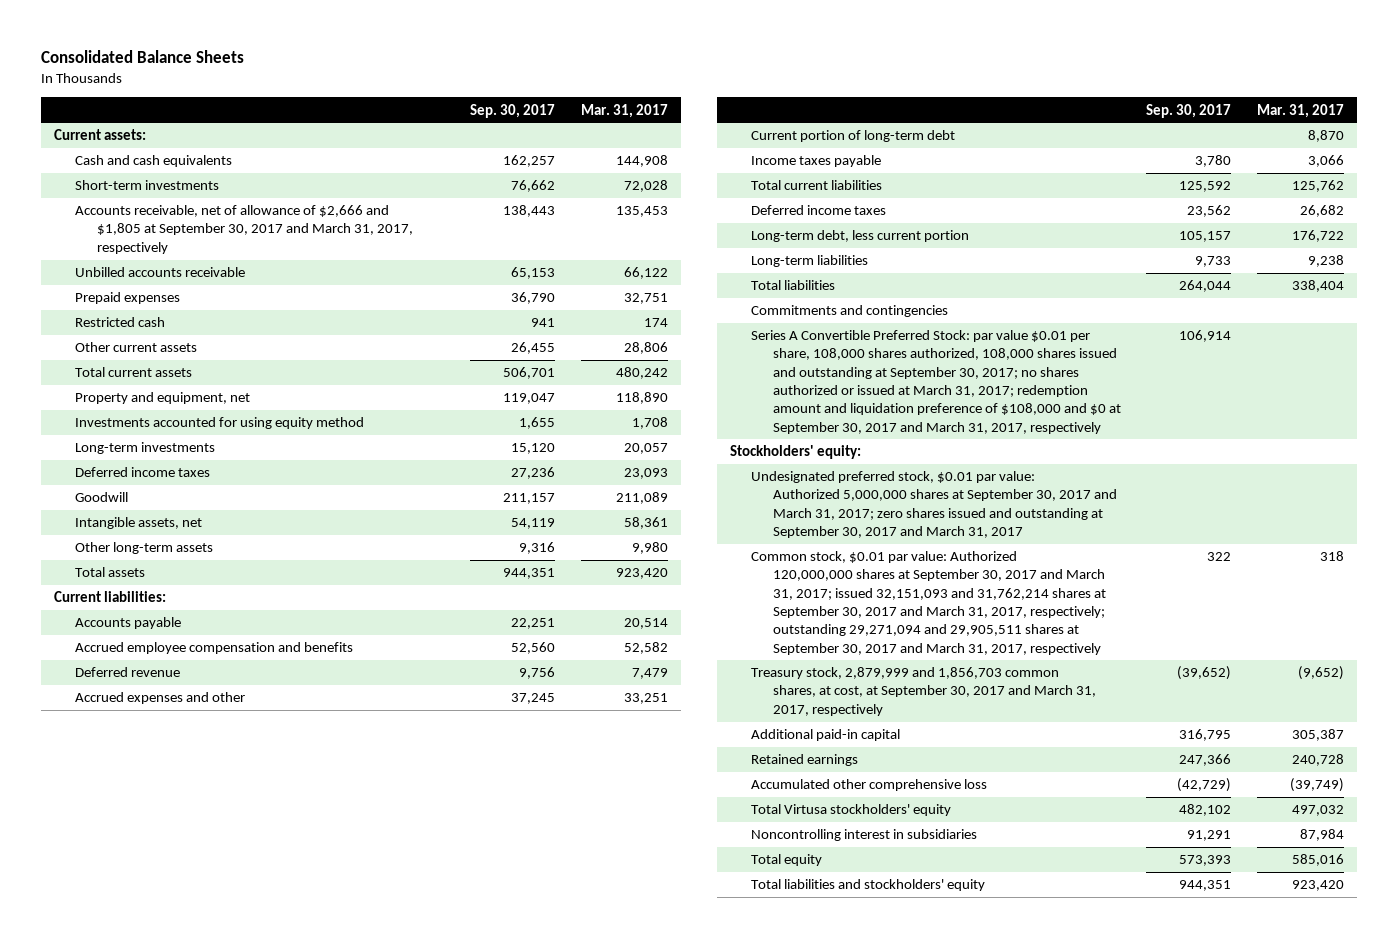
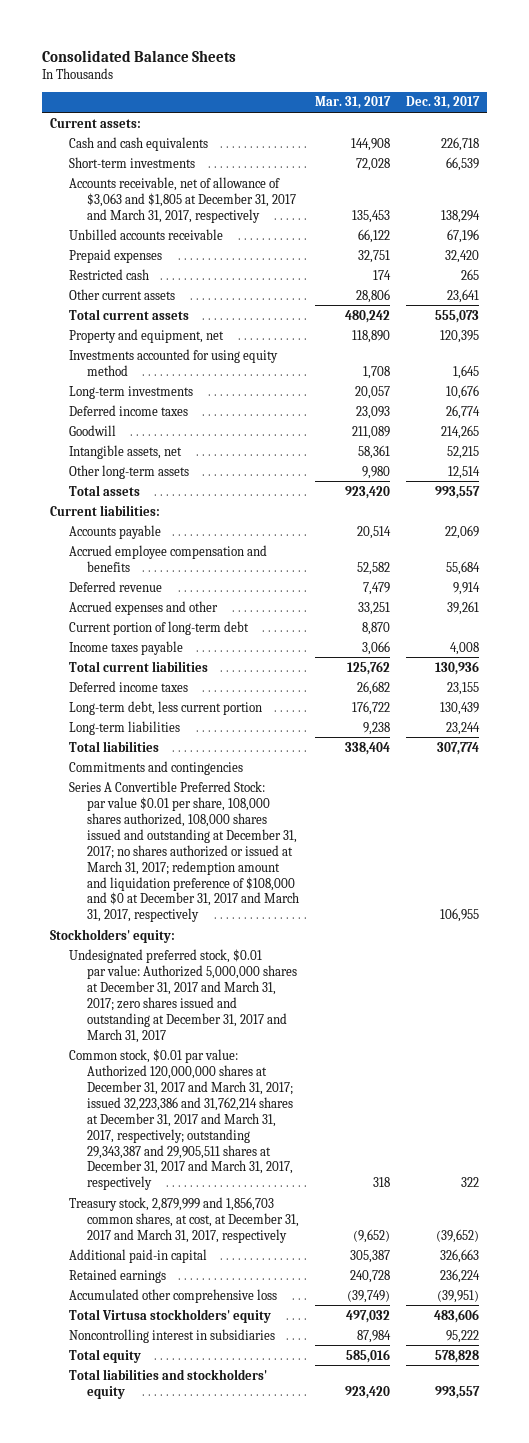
- | Sep. 30, 2017 | Mar. 31, 2017
+ | Mar. 31, 2017 | Dec. 31, 2017
- Accounts receivable, net of allowance of $2,666 and $1,805 at September 30, 2017 and March 31, 2017, respectively | 138,443 | 135,453
+ Accounts receivable, net of allowance of $3,063 and $1,805 at December 31, 2017 and March 31, 2017, respectively | 135,453 | 138,294
- Series A Convertible Preferred Stock: par value $0.01 per share, 108,000 shares authorized, 108,000 shares issued and outstanding at September 30, 2017; no shares authorized or issued at March 31, 2017; redemption amount and liquidation preference of $108,000 and $0 at September 30, 2017 and March 31, 2017, respectively | 106,914 |
+ Series A Convertible Preferred Stock: par value $0.01 per share, 108,000 shares authorized, 108,000 shares issued and outstanding at December 31, 2017; no shares authorized or issued at March 31, 2017; redemption amount and liquidation preference of $108,000 and $0 at December 31, 2017 and March 31, 2017, respectively | | 106,955
- Undesignated preferred stock, $0.01 par value: Authorized 5,000,000 shares at September 30, 2017 and March 31, 2017; zero shares issued and outstanding at September 30, 2017 and March 31, 2017
- Common stock, $0.01 par value: Authorized 120,000,000 shares at September 30, 2017 and March 31, 2017; issued 32,151,093 and 31,762,214 shares at September 30, 2017 and March 31, 2017, respectively; outstanding 29,271,094 and 29,905,511 shares at September 30, 2017 and March 31, 2017, respectively | 322 | 318
- Treasury stock, 2,879,999 and 1,856,703 common shares, at cost, at September 30, 2017 and March 31, 2017, respectively | (39,652) | (9,652)
+ Undesignated preferred stock, $0.01 par value: Authorized 5,000,000 shares at December 31, 2017 and March 31, 2017; zero shares issued and outstanding at December 31, 2017 and March 31, 2017
+ Common stock, $0.01 par value: Authorized 120,000,000 shares at December 31, 2017 and March 31, 2017; issued 32,223,386 and 31,762,214 shares at December 31, 2017 and March 31, 2017, respectively; outstanding 29,343,387 and 29,905,511 shares at December 31, 2017 and March 31, 2017, respectively | 318 | 322
+ Treasury stock, 2,879,999 and 1,856,703 common shares, at cost, at December 31, 2017 and March 31, 2017, respectively | (9,652) | (39,652)

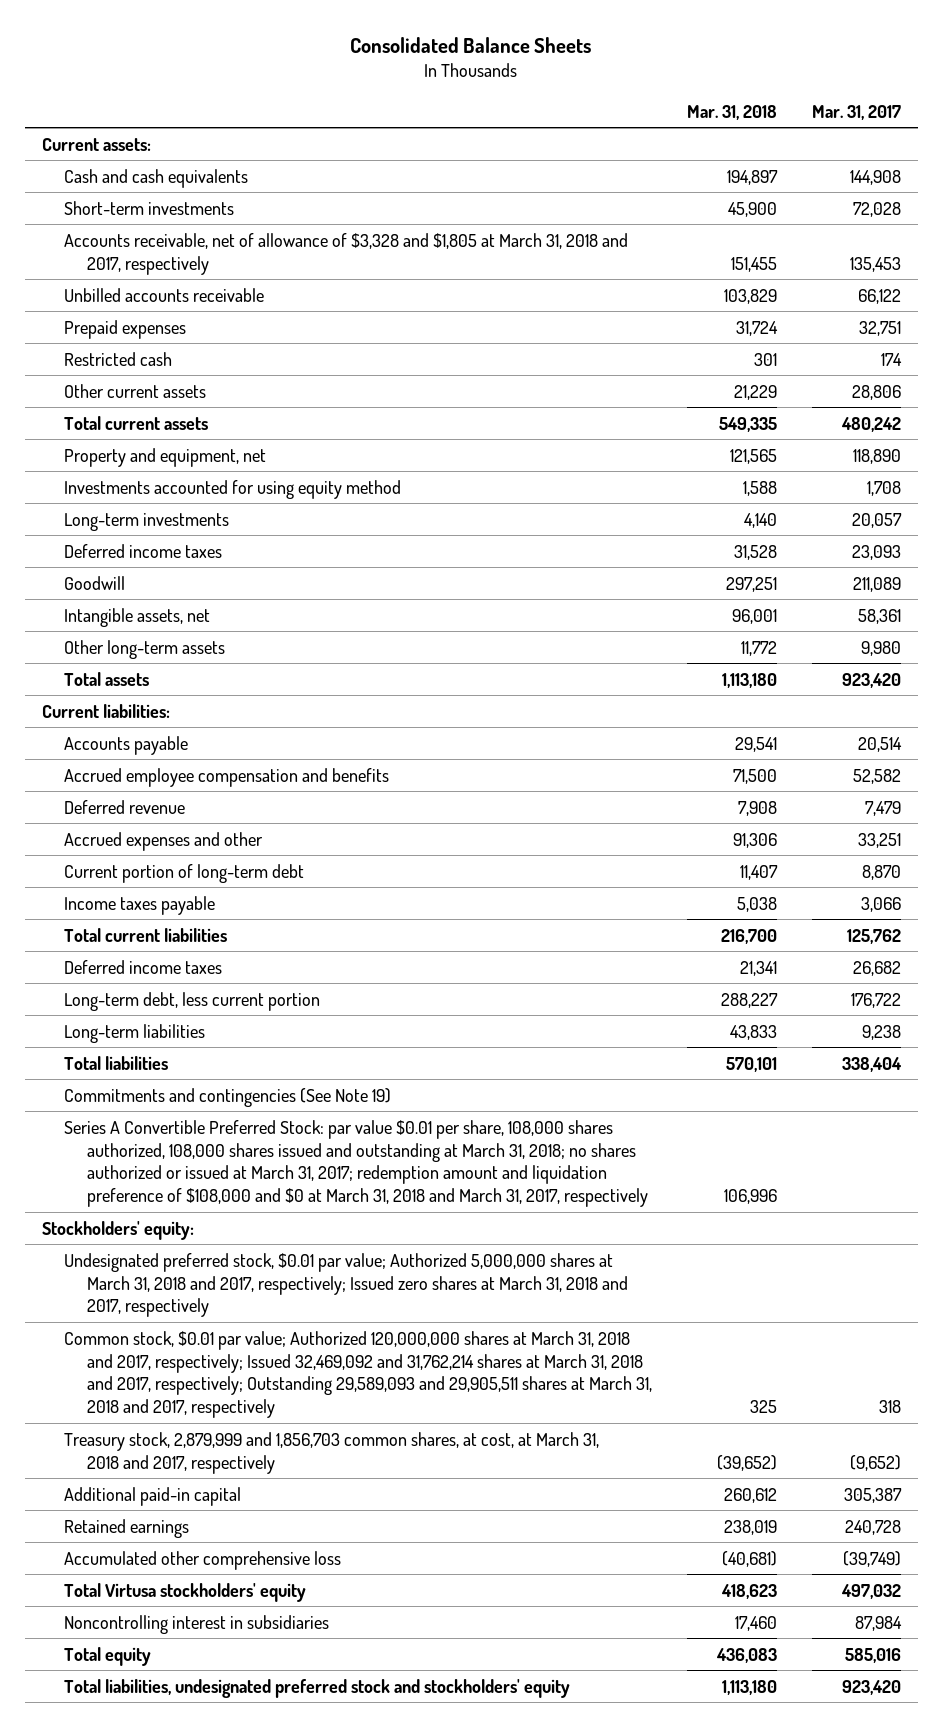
- | Mar. 31, 2017 | Dec. 31, 2017
+ | Mar. 31, 2018 | Mar. 31, 2017
- Accounts receivable, net of allowance of $3,063 and $1,805 at December 31, 2017 and March 31, 2017, respectively | 135,453 | 138,294
+ Accounts receivable, net of allowance of $3,328 and $1,805 at March 31, 2018 and 2017, respectively | 151,455 | 135,453
- Commitments and contingencies
- Series A Convertible Preferred Stock: par value $0.01 per share, 108,000 shares authorized, 108,000 shares issued and outstanding at December 31, 2017; no shares authorized or issued at March 31, 2017; redemption amount and liquidation preference of $108,000 and $0 at December 31, 2017 and March 31, 2017, respectively | | 106,955
+ Commitments and contingencies (See Note 19)
+ Series A Convertible Preferred Stock: par value $0.01 per share, 108,000 shares authorized, 108,000 shares issued and outstanding at March 31, 2018; no shares authorized or issued at March 31, 2017; redemption amount and liquidation preference of $108,000 and $0 at March 31, 2018 and March 31, 2017, respectively | 106,996 |
- Undesignated preferred stock, $0.01 par value: Authorized 5,000,000 shares at December 31, 2017 and March 31, 2017; zero shares issued and outstanding at December 31, 2017 and March 31, 2017
- Common stock, $0.01 par value: Authorized 120,000,000 shares at December 31, 2017 and March 31, 2017; issued 32,223,386 and 31,762,214 shares at December 31, 2017 and March 31, 2017, respectively; outstanding 29,343,387 and 29,905,511 shares at December 31, 2017 and March 31, 2017, respectively | 318 | 322
- Treasury stock, 2,879,999 and 1,856,703 common shares, at cost, at December 31, 2017 and March 31, 2017, respectively | (9,652) | (39,652)
+ Undesignated preferred stock, $0.01 par value; Authorized 5,000,000 shares at March 31, 2018 and 2017, respectively; Issued zero shares at March 31, 2018 and 2017, respectively
+ Common stock, $0.01 par value; Authorized 120,000,000 shares at March 31, 2018 and 2017, respectively; Issued 32,469,092 and 31,762,214 shares at March 31, 2018 and 2017, respectively; Outstanding 29,589,093 and 29,905,511 shares at March 31, 2018 and 2017, respectively | 325 | 318
+ Treasury stock, 2,879,999 and 1,856,703 common shares, at cost, at March 31, 2018 and 2017, respectively | (39,652) | (9,652)
- Total liabilities and stockholders' equity | 923,420 | 993,557
+ Total liabilities, undesignated preferred stock and stockholders' equity | 1,113,180 | 923,420

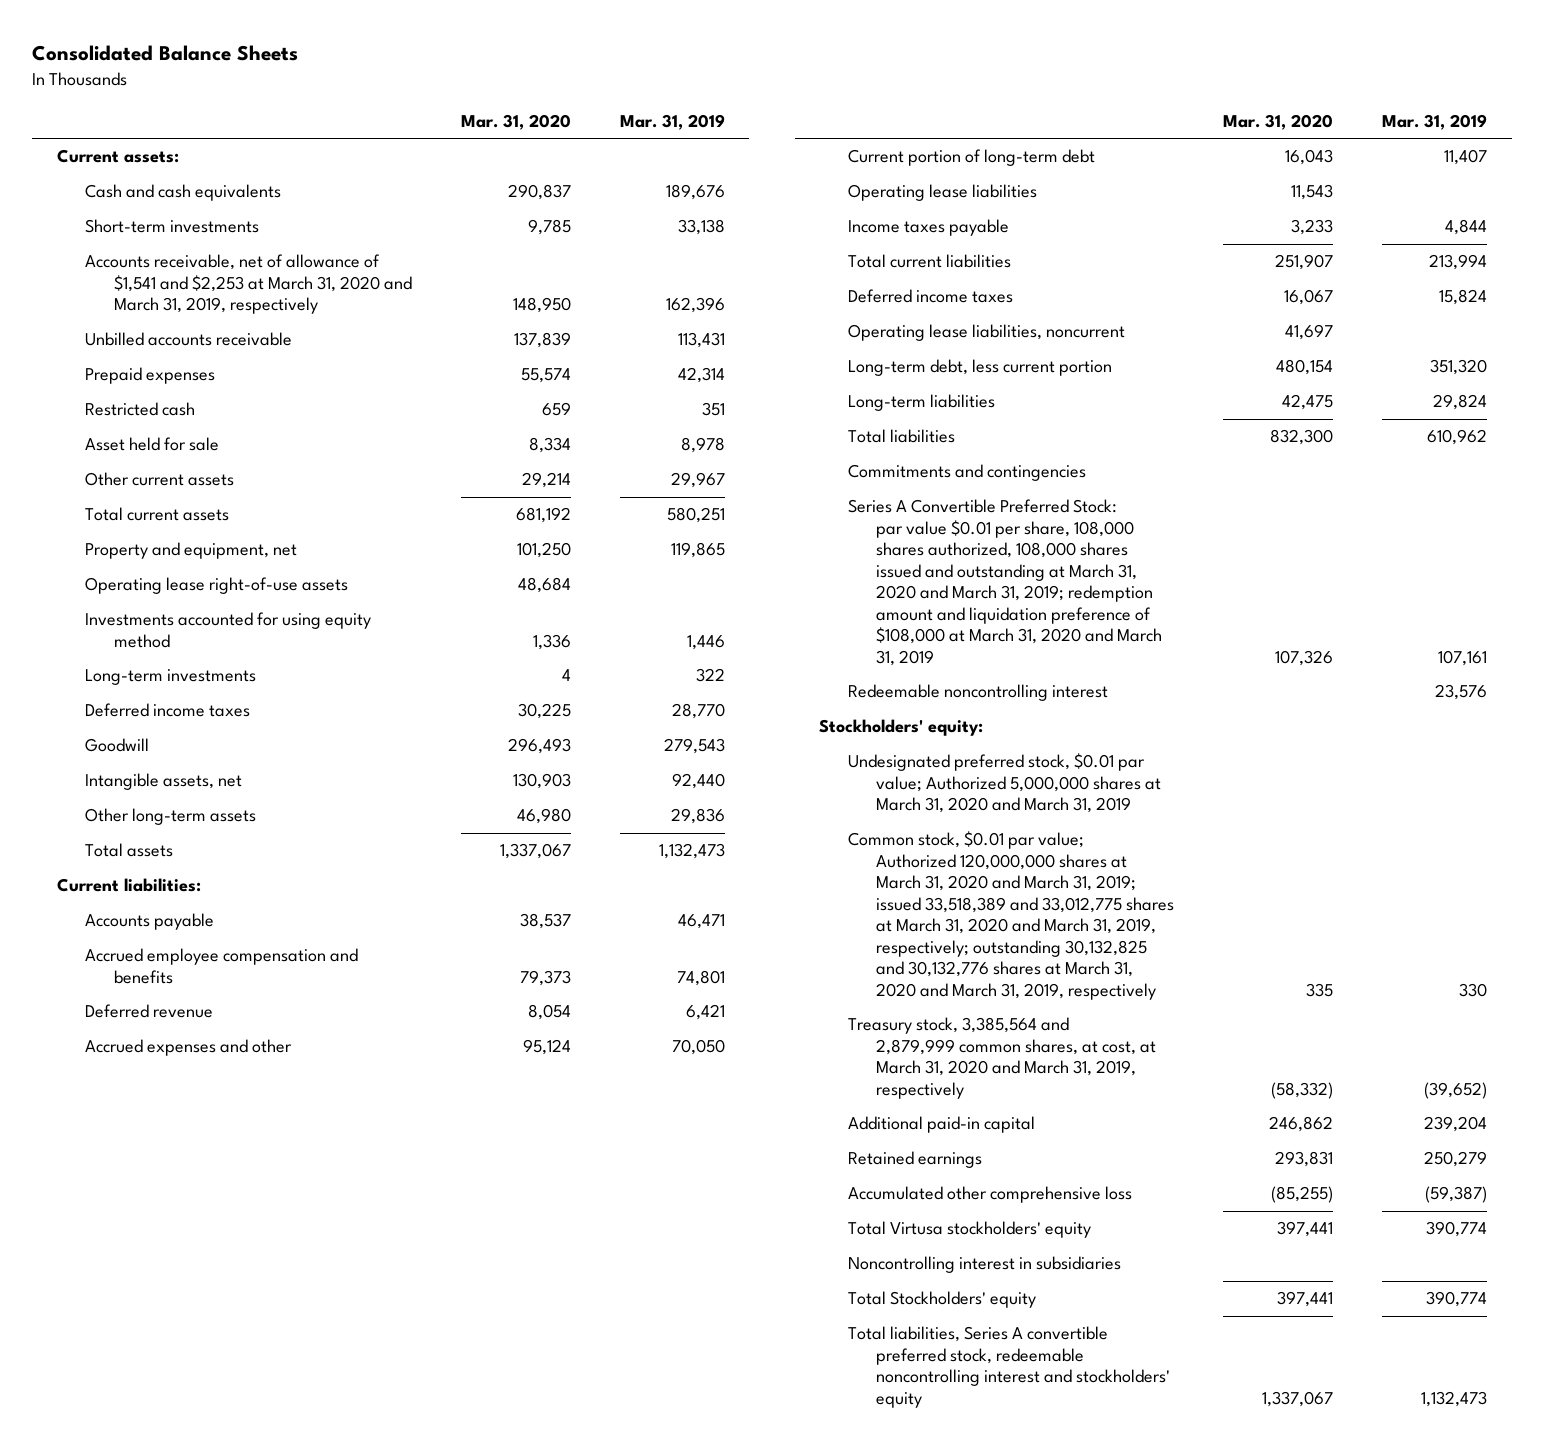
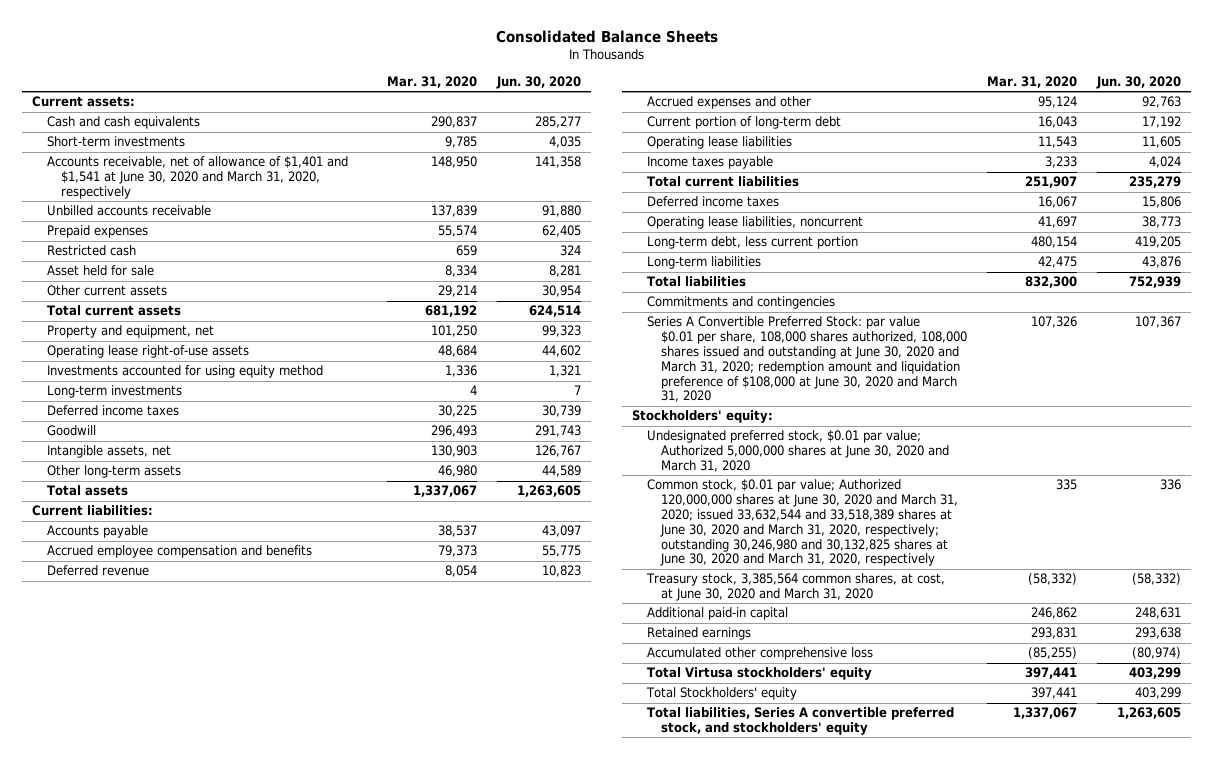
- | Mar. 31, 2020 | Mar. 31, 2019
+ | Mar. 31, 2020 | Jun. 30, 2020
- Accounts receivable, net of allowance of $1,541 and $2,253 at March 31, 2020 and March 31, 2019, respectively | 148,950 | 162,396
+ Accounts receivable, net of allowance of $1,401 and $1,541 at June 30, 2020 and March 31, 2020, respectively | 148,950 | 141,358
- Series A Convertible Preferred Stock: par value $0.01 per share, 108,000 shares authorized, 108,000 shares issued and outstanding at March 31, 2020 and March 31, 2019; redemption amount and liquidation preference of $108,000 at March 31, 2020 and March 31, 2019 | 107,326 | 107,161
- Redeemable noncontrolling interest | | 23,576
+ Series A Convertible Preferred Stock: par value $0.01 per share, 108,000 shares authorized, 108,000 shares issued and outstanding at June 30, 2020 and March 31, 2020; redemption amount and liquidation preference of $108,000 at June 30, 2020 and March 31, 2020 | 107,326 | 107,367
- Undesignated preferred stock, $0.01 par value; Authorized 5,000,000 shares at March 31, 2020 and March 31, 2019
- Common stock, $0.01 par value; Authorized 120,000,000 shares at March 31, 2020 and March 31, 2019; issued 33,518,389 and 33,012,775 shares at March 31, 2020 and March 31, 2019, respectively; outstanding 30,132,825 and 30,132,776 shares at March 31, 2020 and March 31, 2019, respectively | 335 | 330
- Treasury stock, 3,385,564 and 2,879,999 common shares, at cost, at March 31, 2020 and March 31, 2019, respectively | (58,332) | (39,652)
+ Undesignated preferred stock, $0.01 par value; Authorized 5,000,000 shares at June 30, 2020 and March 31, 2020
+ Common stock, $0.01 par value; Authorized 120,000,000 shares at June 30, 2020 and March 31, 2020; issued 33,632,544 and 33,518,389 shares at June 30, 2020 and March 31, 2020, respectively; outstanding 30,246,980 and 30,132,825 shares at June 30, 2020 and March 31, 2020, respectively | 335 | 336
+ Treasury stock, 3,385,564 common shares, at cost, at June 30, 2020 and March 31, 2020 | (58,332) | (58,332)
- Noncontrolling interest in subsidiaries
- Total liabilities, Series A convertible preferred stock, redeemable noncontrolling interest and stockholders' equity | 1,337,067 | 1,132,473
+ Total liabilities, Series A convertible preferred stock, and stockholders' equity | 1,337,067 | 1,263,605

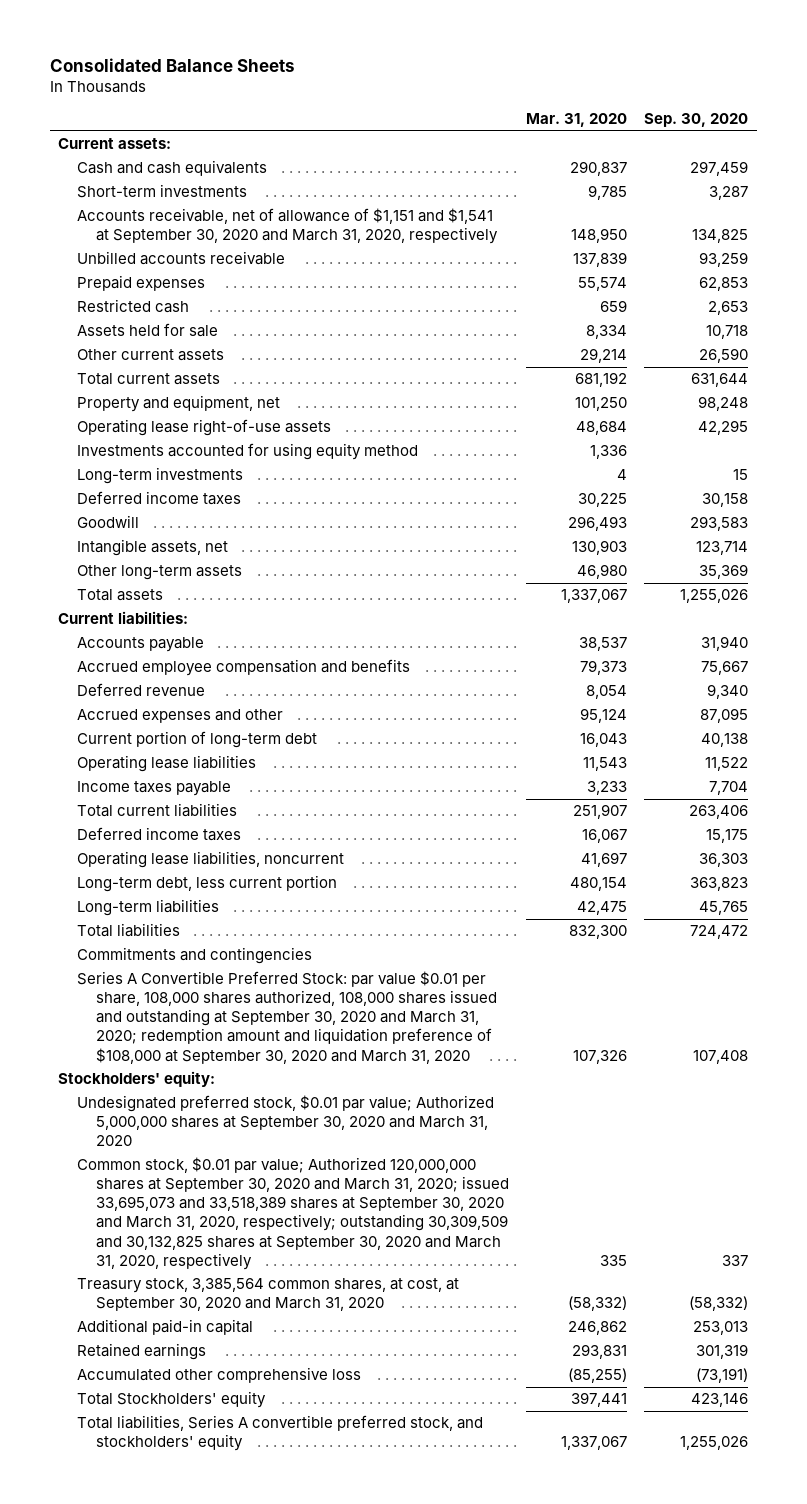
- | Mar. 31, 2020 | Jun. 30, 2020
+ | Mar. 31, 2020 | Sep. 30, 2020
- Accounts receivable, net of allowance of $1,401 and $1,541 at June 30, 2020 and March 31, 2020, respectively | 148,950 | 141,358
+ Accounts receivable, net of allowance of $1,151 and $1,541 at September 30, 2020 and March 31, 2020, respectively | 148,950 | 134,825
- Asset held for sale | 8,334 | 8,281
+ Assets held for sale | 8,334 | 10,718
- Series A Convertible Preferred Stock: par value $0.01 per share, 108,000 shares authorized, 108,000 shares issued and outstanding at June 30, 2020 and March 31, 2020; redemption amount and liquidation preference of $108,000 at June 30, 2020 and March 31, 2020 | 107,326 | 107,367
+ Series A Convertible Preferred Stock: par value $0.01 per share, 108,000 shares authorized, 108,000 shares issued and outstanding at September 30, 2020 and March 31, 2020; redemption amount and liquidation preference of $108,000 at September 30, 2020 and March 31, 2020 | 107,326 | 107,408
- Undesignated preferred stock, $0.01 par value; Authorized 5,000,000 shares at June 30, 2020 and March 31, 2020
- Common stock, $0.01 par value; Authorized 120,000,000 shares at June 30, 2020 and March 31, 2020; issued 33,632,544 and 33,518,389 shares at June 30, 2020 and March 31, 2020, respectively; outstanding 30,246,980 and 30,132,825 shares at June 30, 2020 and March 31, 2020, respectively | 335 | 336
- Treasury stock, 3,385,564 common shares, at cost, at June 30, 2020 and March 31, 2020 | (58,332) | (58,332)
+ Undesignated preferred stock, $0.01 par value; Authorized 5,000,000 shares at September 30, 2020 and March 31, 2020
+ Common stock, $0.01 par value; Authorized 120,000,000 shares at September 30, 2020 and March 31, 2020; issued 33,695,073 and 33,518,389 shares at September 30, 2020 and March 31, 2020, respectively; outstanding 30,309,509 and 30,132,825 shares at September 30, 2020 and March 31, 2020, respectively | 335 | 337
+ Treasury stock, 3,385,564 common shares, at cost, at September 30, 2020 and March 31, 2020 | (58,332) | (58,332)
- Total Virtusa stockholders' equity | 397,441 | 403,299

